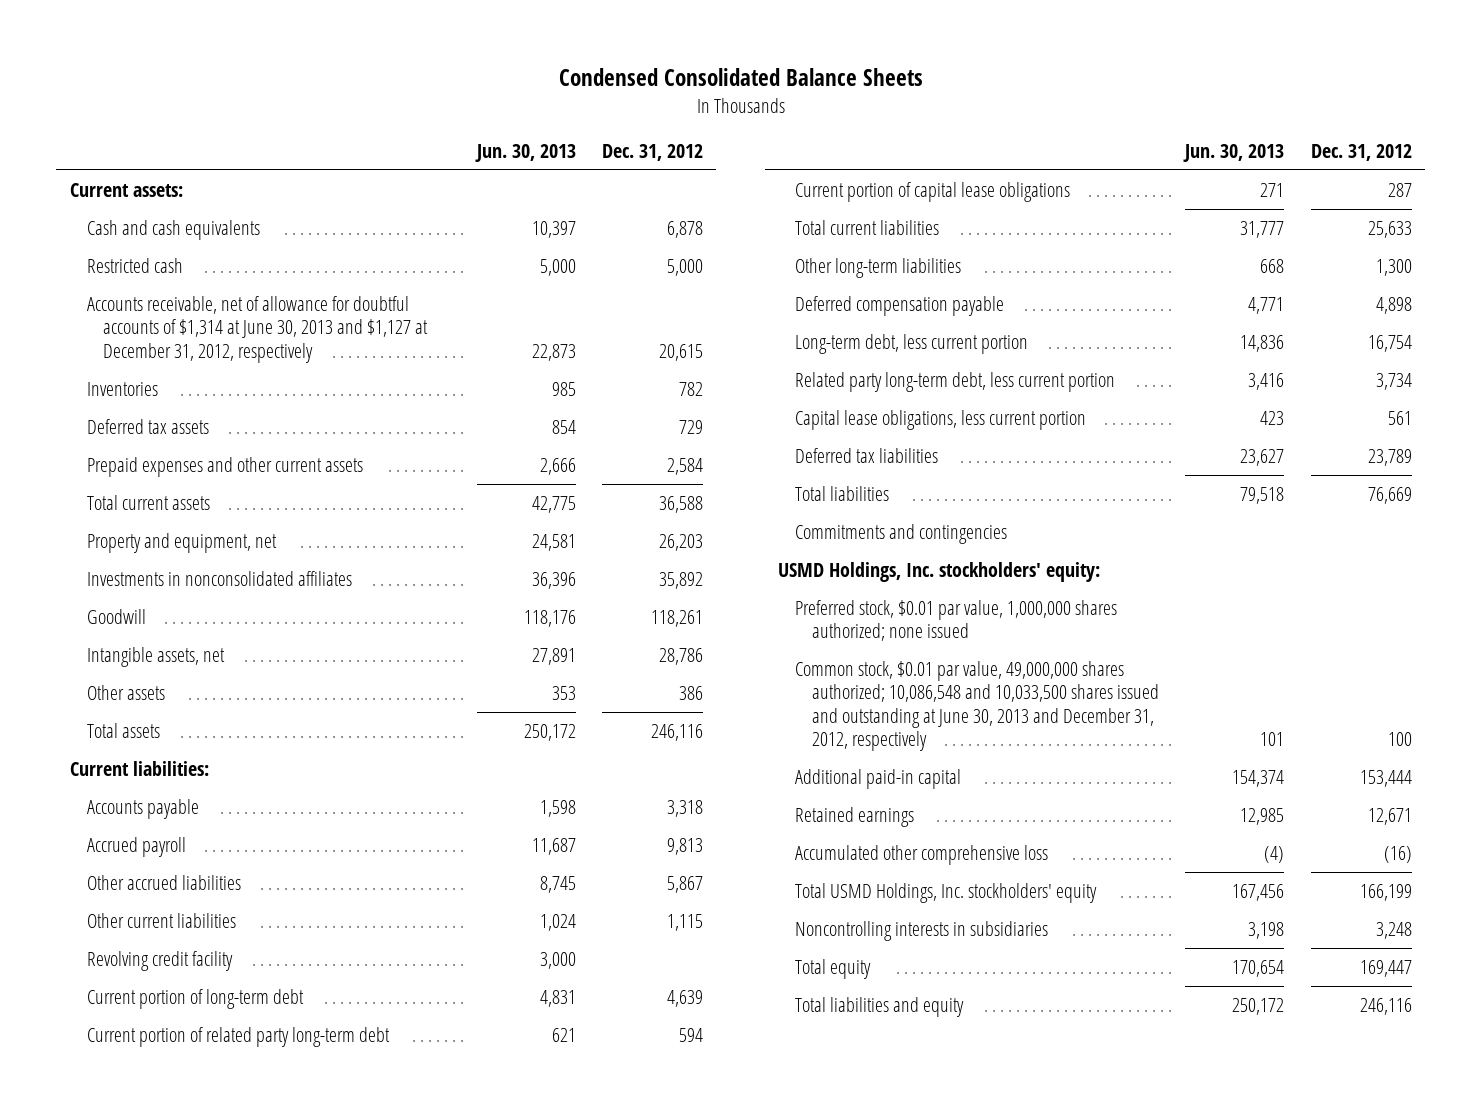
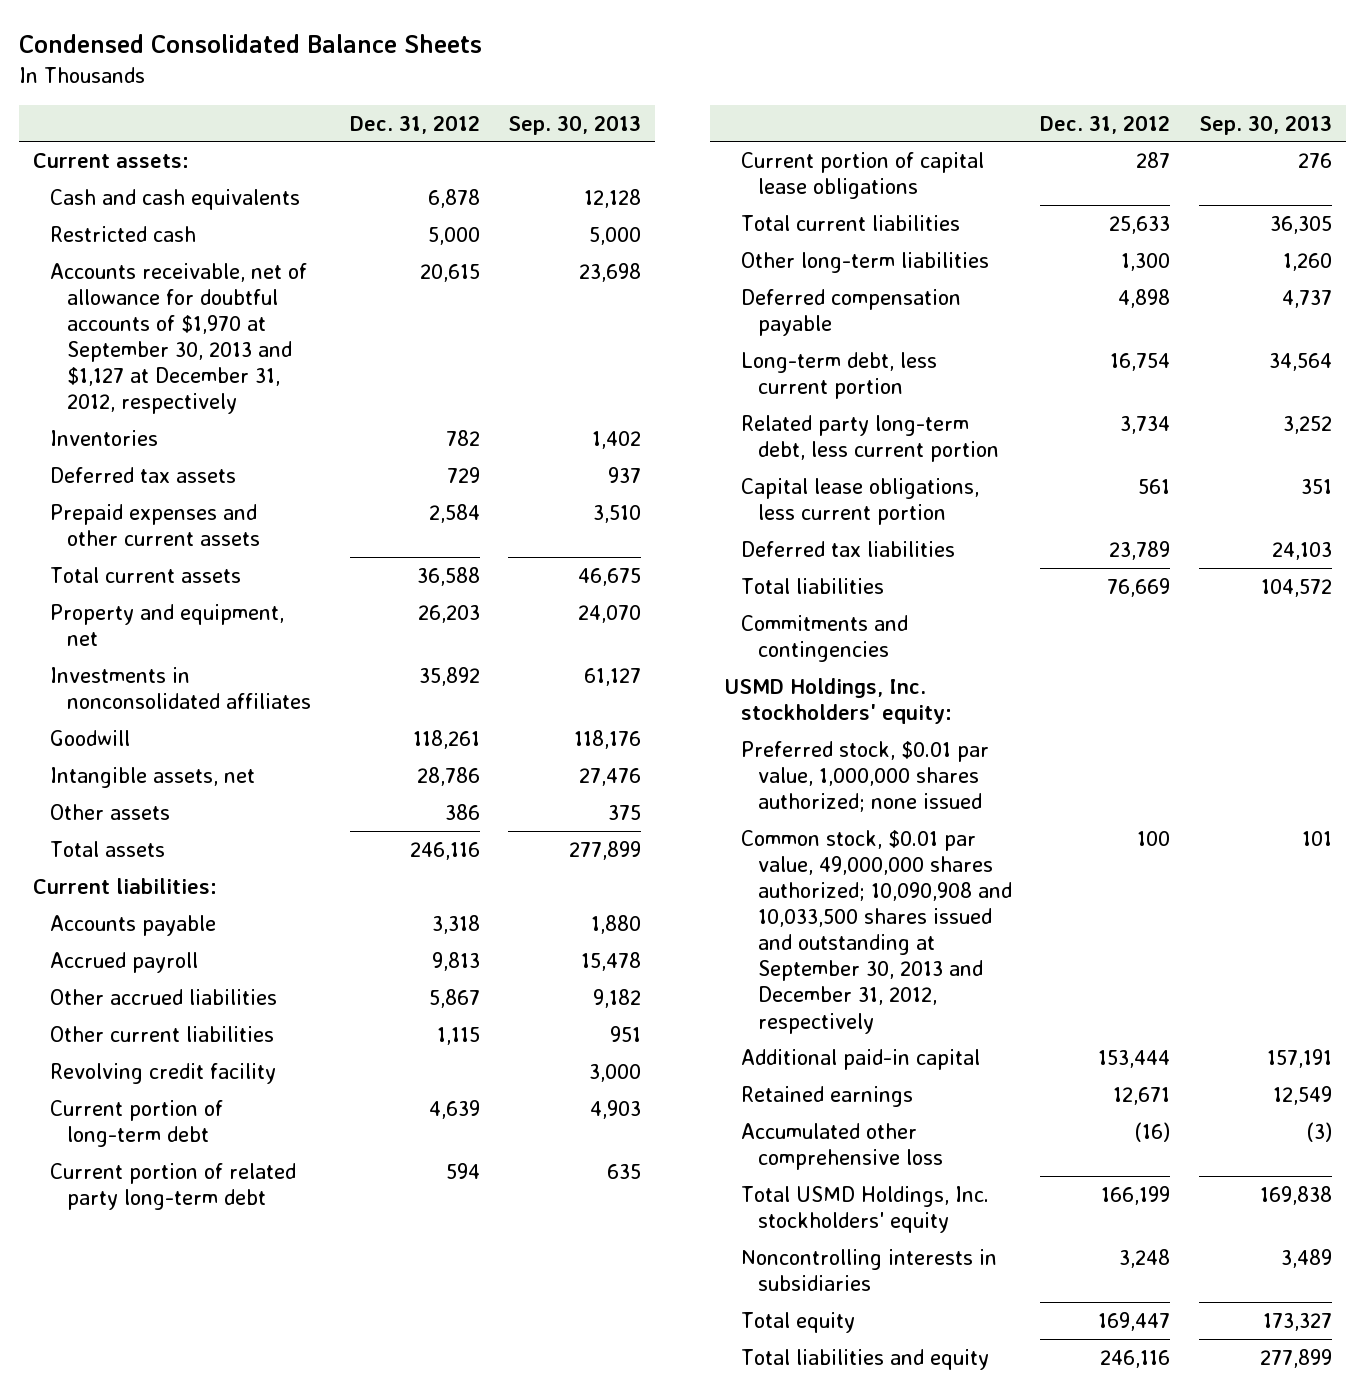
- | Jun. 30, 2013 | Dec. 31, 2012
+ | Dec. 31, 2012 | Sep. 30, 2013
- Accounts receivable, net of allowance for doubtful accounts of $1,314 at June 30, 2013 and $1,127 at December 31, 2012, respectively | 22,873 | 20,615
+ Accounts receivable, net of allowance for doubtful accounts of $1,970 at September 30, 2013 and $1,127 at December 31, 2012, respectively | 20,615 | 23,698
- Common stock, $0.01 par value, 49,000,000 shares authorized; 10,086,548 and 10,033,500 shares issued and outstanding at June 30, 2013 and December 31, 2012, respectively | 101 | 100
+ Common stock, $0.01 par value, 49,000,000 shares authorized; 10,090,908 and 10,033,500 shares issued and outstanding at September 30, 2013 and December 31, 2012, respectively | 100 | 101

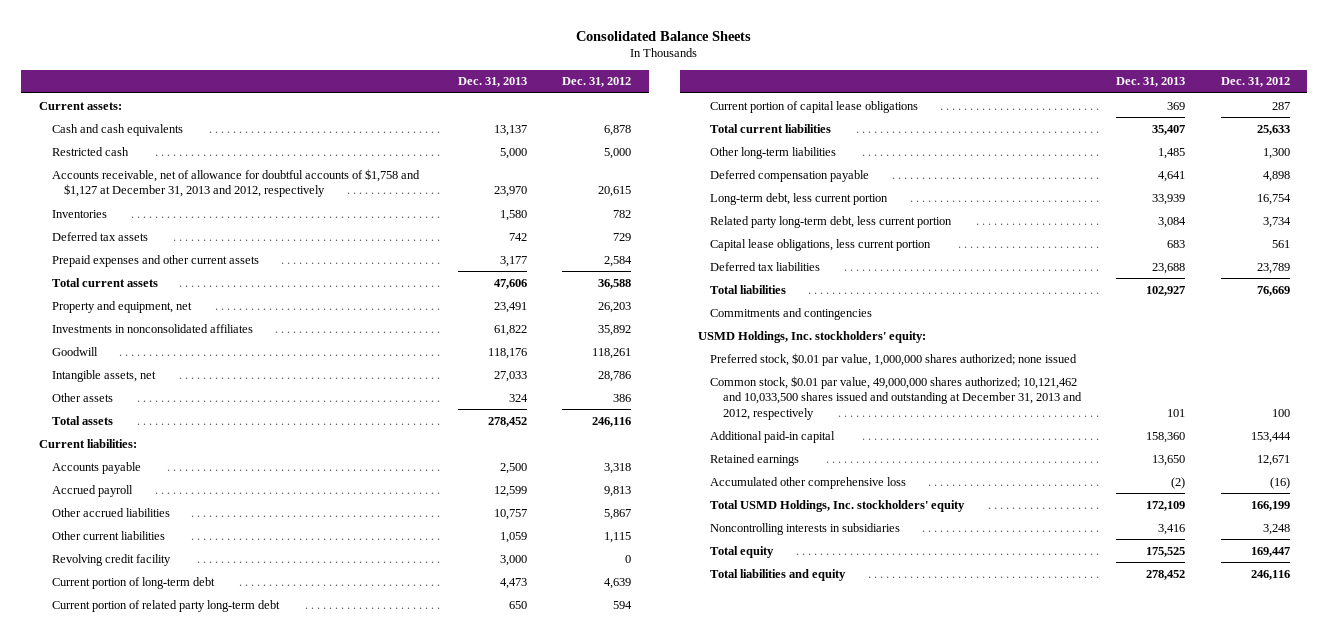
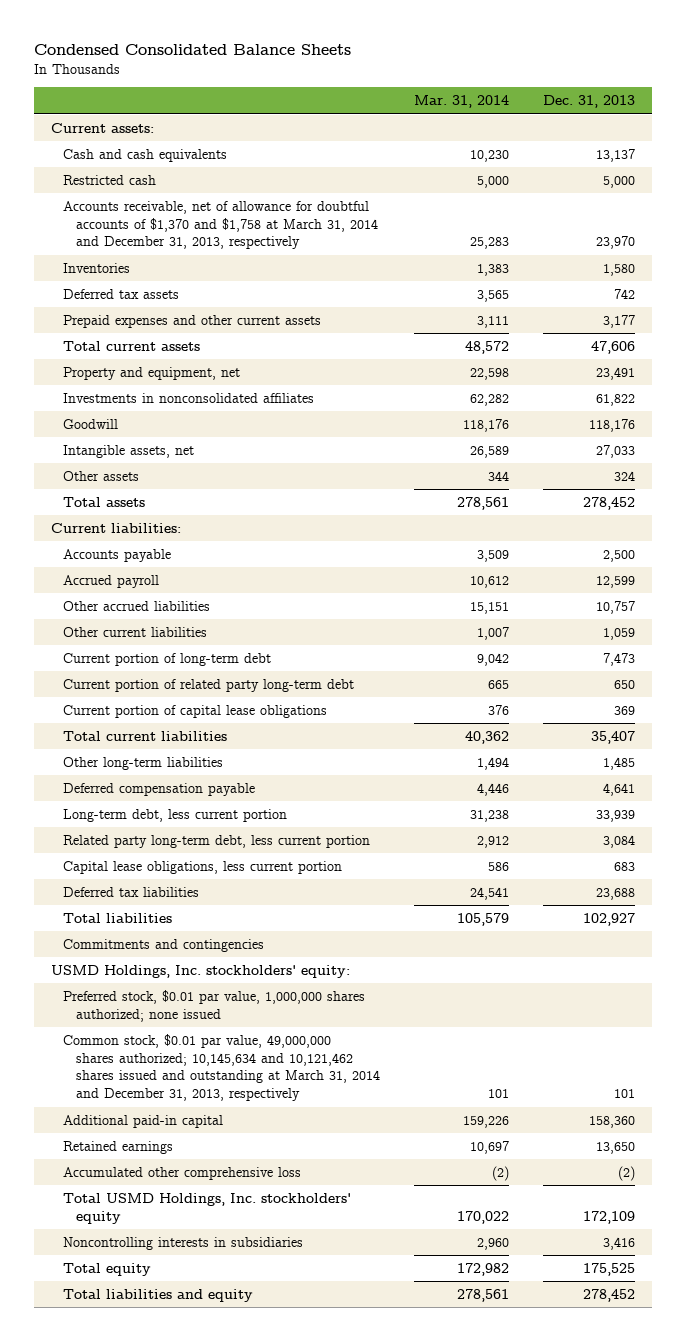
- Consolidated Balance Sheets
+ Condensed Consolidated Balance Sheets
- | Dec. 31, 2013 | Dec. 31, 2012
+ | Mar. 31, 2014 | Dec. 31, 2013
- Accounts receivable, net of allowance for doubtful accounts of $1,758 and $1,127 at December 31, 2013 and 2012, respectively | 23,970 | 20,615
+ Accounts receivable, net of allowance for doubtful accounts of $1,370 and $1,758 at March 31, 2014 and December 31, 2013, respectively | 25,283 | 23,970
- Revolving credit facility | 3,000 | 0
- Current portion of long-term debt | 4,473 | 4,639
+ Current portion of long-term debt | 9,042 | 7,473
- Common stock, $0.01 par value, 49,000,000 shares authorized; 10,121,462 and 10,033,500 shares issued and outstanding at December 31, 2013 and 2012, respectively | 101 | 100
+ Common stock, $0.01 par value, 49,000,000 shares authorized; 10,145,634 and 10,121,462 shares issued and outstanding at March 31, 2014 and December 31, 2013, respectively | 101 | 101

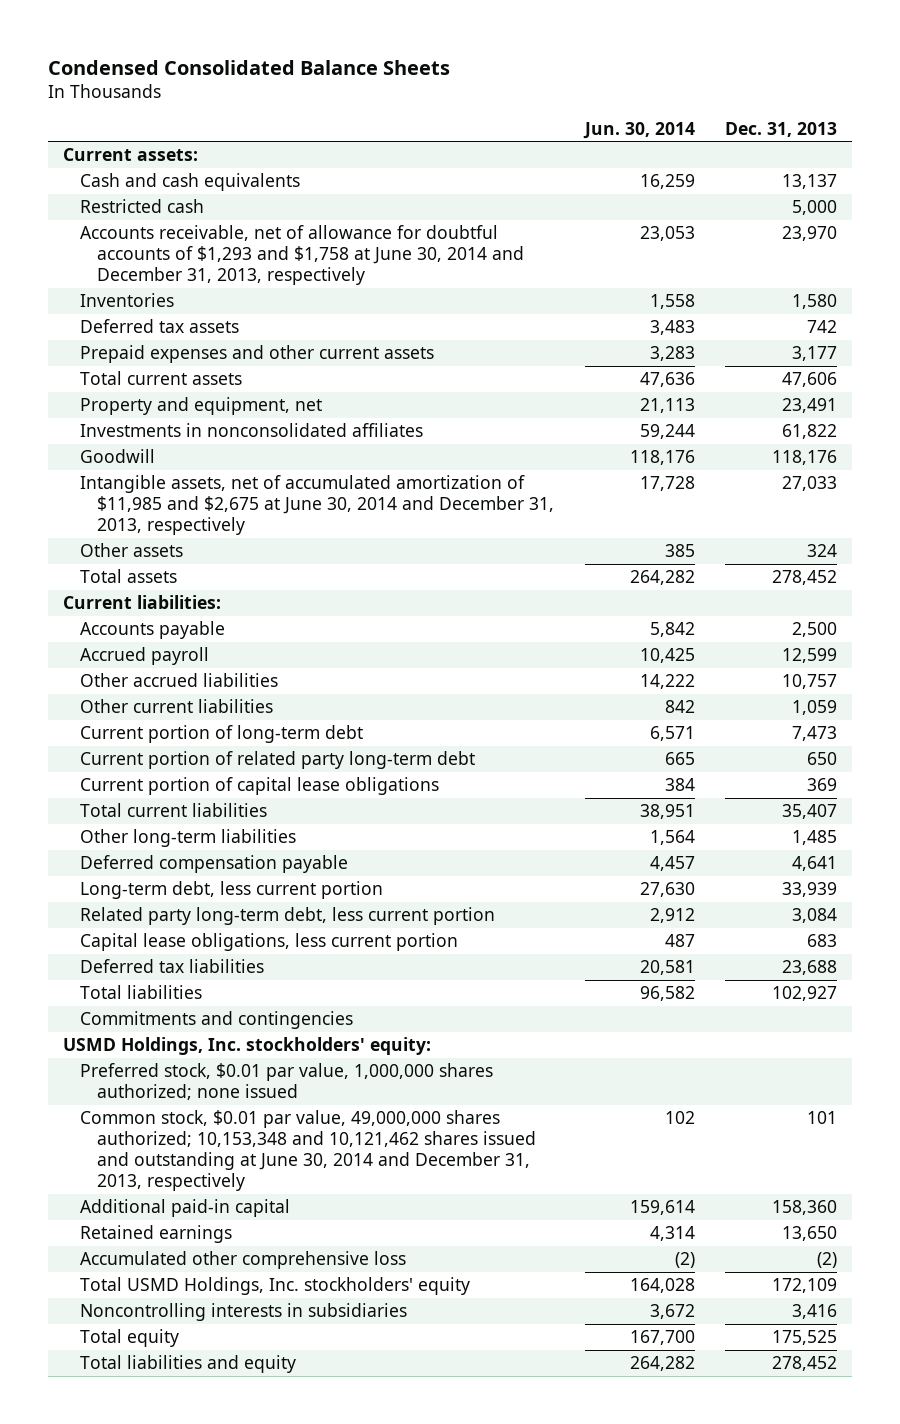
- | Mar. 31, 2014 | Dec. 31, 2013
+ | Jun. 30, 2014 | Dec. 31, 2013
- Accounts receivable, net of allowance for doubtful accounts of $1,370 and $1,758 at March 31, 2014 and December 31, 2013, respectively | 25,283 | 23,970
+ Accounts receivable, net of allowance for doubtful accounts of $1,293 and $1,758 at June 30, 2014 and December 31, 2013, respectively | 23,053 | 23,970
- Intangible assets, net | 26,589 | 27,033
+ Intangible assets, net of accumulated amortization of $11,985 and $2,675 at June 30, 2014 and December 31, 2013, respectively | 17,728 | 27,033
- Common stock, $0.01 par value, 49,000,000 shares authorized; 10,145,634 and 10,121,462 shares issued and outstanding at March 31, 2014 and December 31, 2013, respectively | 101 | 101
+ Common stock, $0.01 par value, 49,000,000 shares authorized; 10,153,348 and 10,121,462 shares issued and outstanding at June 30, 2014 and December 31, 2013, respectively | 102 | 101

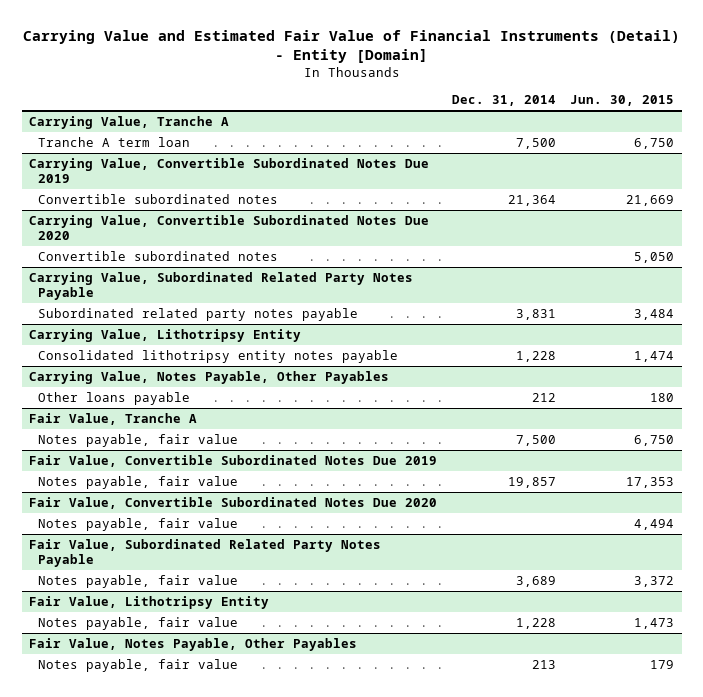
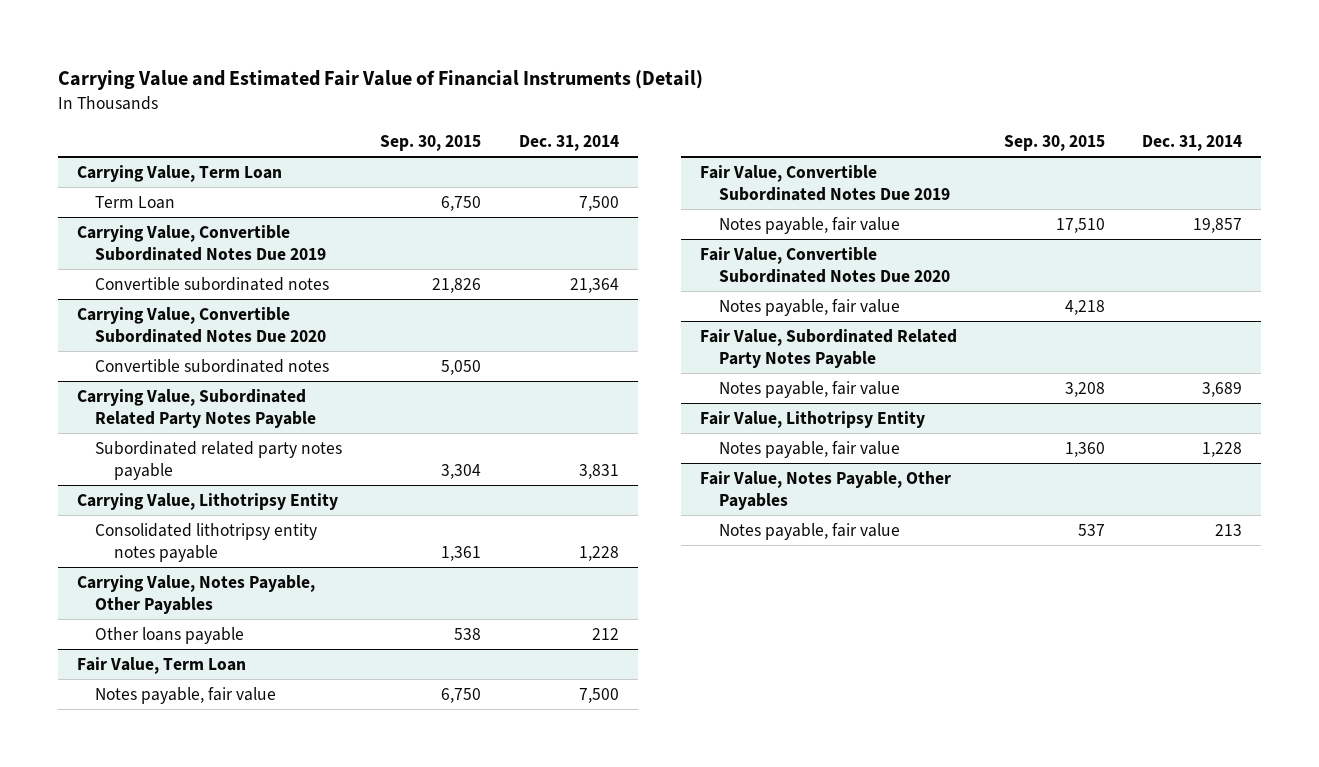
- Carrying Value and Estimated Fair Value of Financial Instruments (Detail) - Entity [Domain]
+ Carrying Value and Estimated Fair Value of Financial Instruments (Detail)
- | Dec. 31, 2014 | Jun. 30, 2015
+ | Sep. 30, 2015 | Dec. 31, 2014
- Carrying Value, Tranche A
- Tranche A term loan | 7,500 | 6,750
+ Carrying Value, Term Loan
+ Term Loan | 6,750 | 7,500
- Fair Value, Tranche A
+ Fair Value, Term Loan

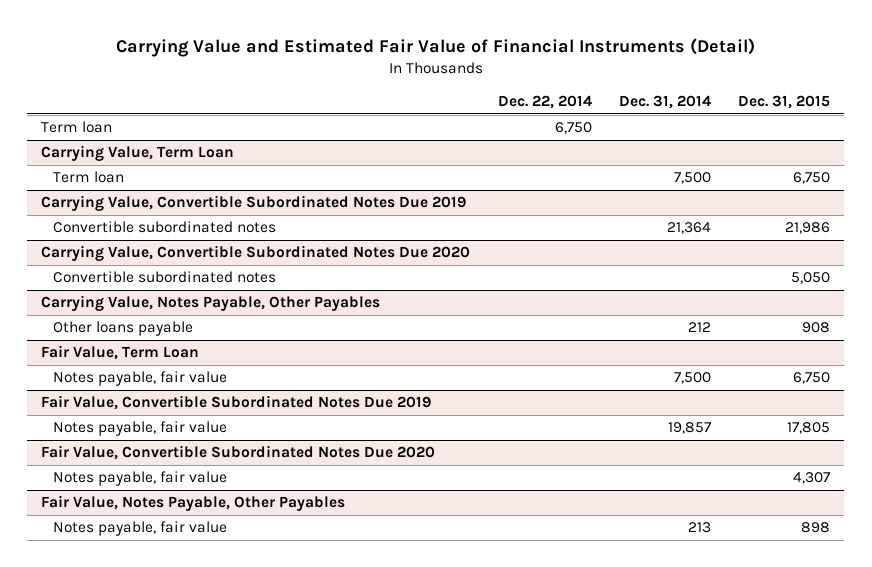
- | Sep. 30, 2015 | Dec. 31, 2014
+ | Dec. 22, 2014 | Dec. 31, 2014 | Dec. 31, 2015
+ Term loan | 6,750 | |
@ Carrying Value, Term Loan
- Term Loan | 6,750 | 7,500
+ Term loan | | 7,500 | 6,750
- Carrying Value, Subordinated Related Party Notes Payable
- Subordinated related party notes payable | 3,304 | 3,831
- Carrying Value, Lithotripsy Entity
- Consolidated lithotripsy entity notes payable | 1,361 | 1,228
- Fair Value, Subordinated Related Party Notes Payable
- Notes payable, fair value | 3,208 | 3,689
- Fair Value, Lithotripsy Entity
- Notes payable, fair value | 1,360 | 1,228

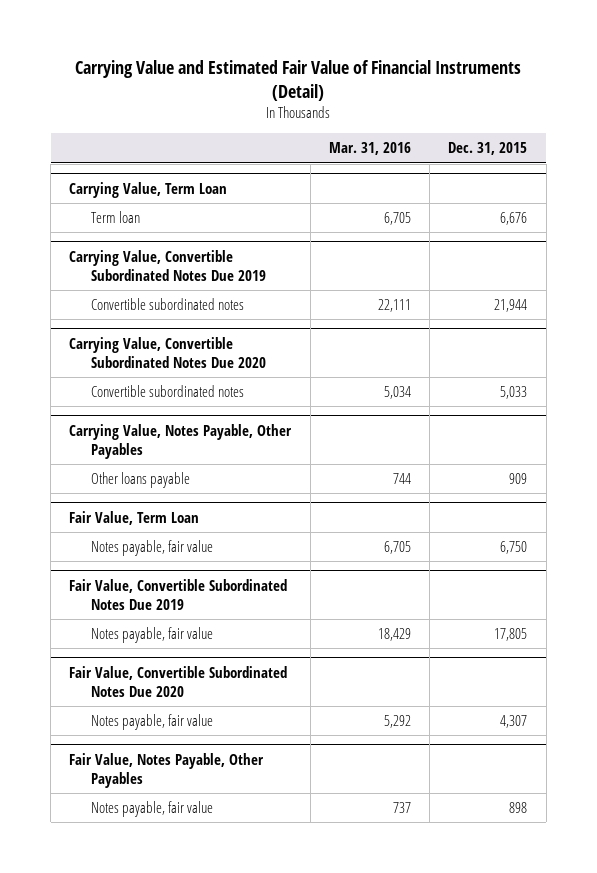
- | Dec. 22, 2014 | Dec. 31, 2014 | Dec. 31, 2015
+ | Mar. 31, 2016 | Dec. 31, 2015
- Term loan | 6,750 | |
@ Carrying Value, Term Loan
- Term loan | | 7,500 | 6,750
+ Term loan | 6,705 | 6,676
@ Carrying Value, Convertible Subordinated Notes Due 2019
- Convertible subordinated notes | | 21,364 | 21,986
+ Convertible subordinated notes | 22,111 | 21,944
@ Carrying Value, Convertible Subordinated Notes Due 2020
- Convertible subordinated notes | | | 5,050
+ Convertible subordinated notes | 5,034 | 5,033
@ Carrying Value, Notes Payable, Other Payables
- Other loans payable | | 212 | 908
+ Other loans payable | 744 | 909

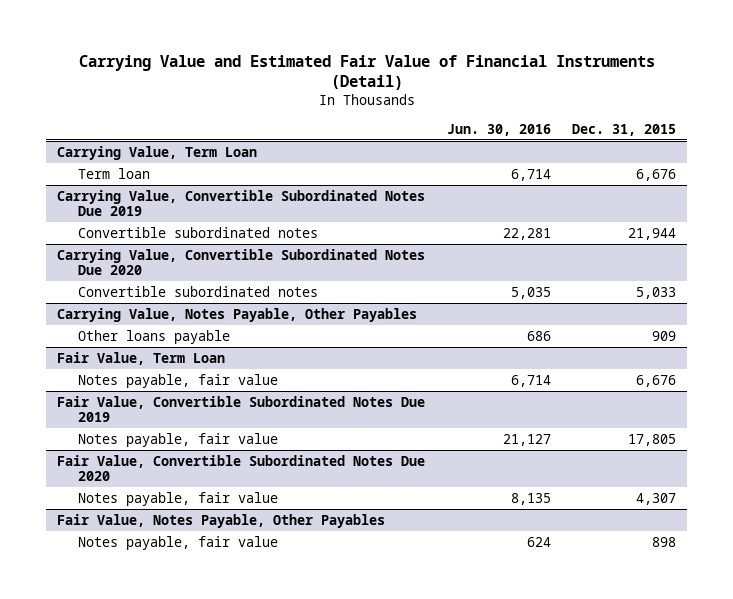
- | Mar. 31, 2016 | Dec. 31, 2015
+ | Jun. 30, 2016 | Dec. 31, 2015
@ Fair Value, Term Loan
- Notes payable, fair value | 6,705 | 6,750
+ Notes payable, fair value | 6,714 | 6,676

